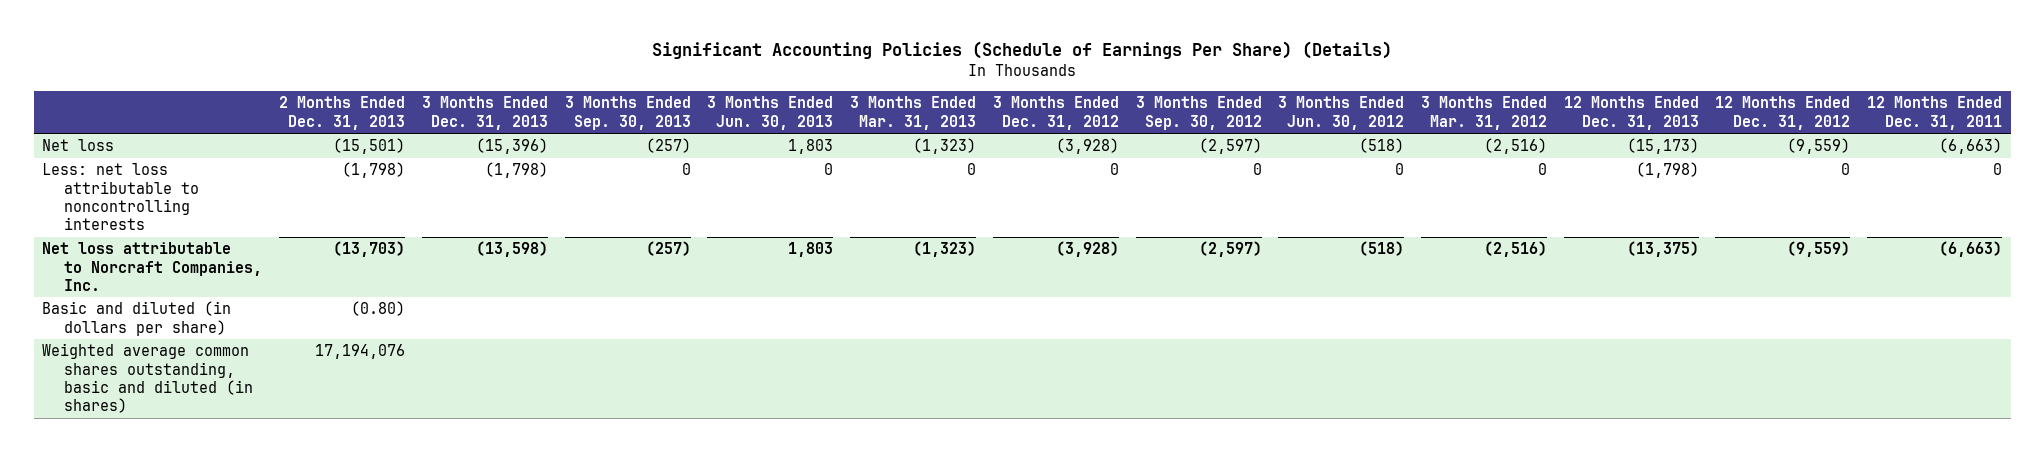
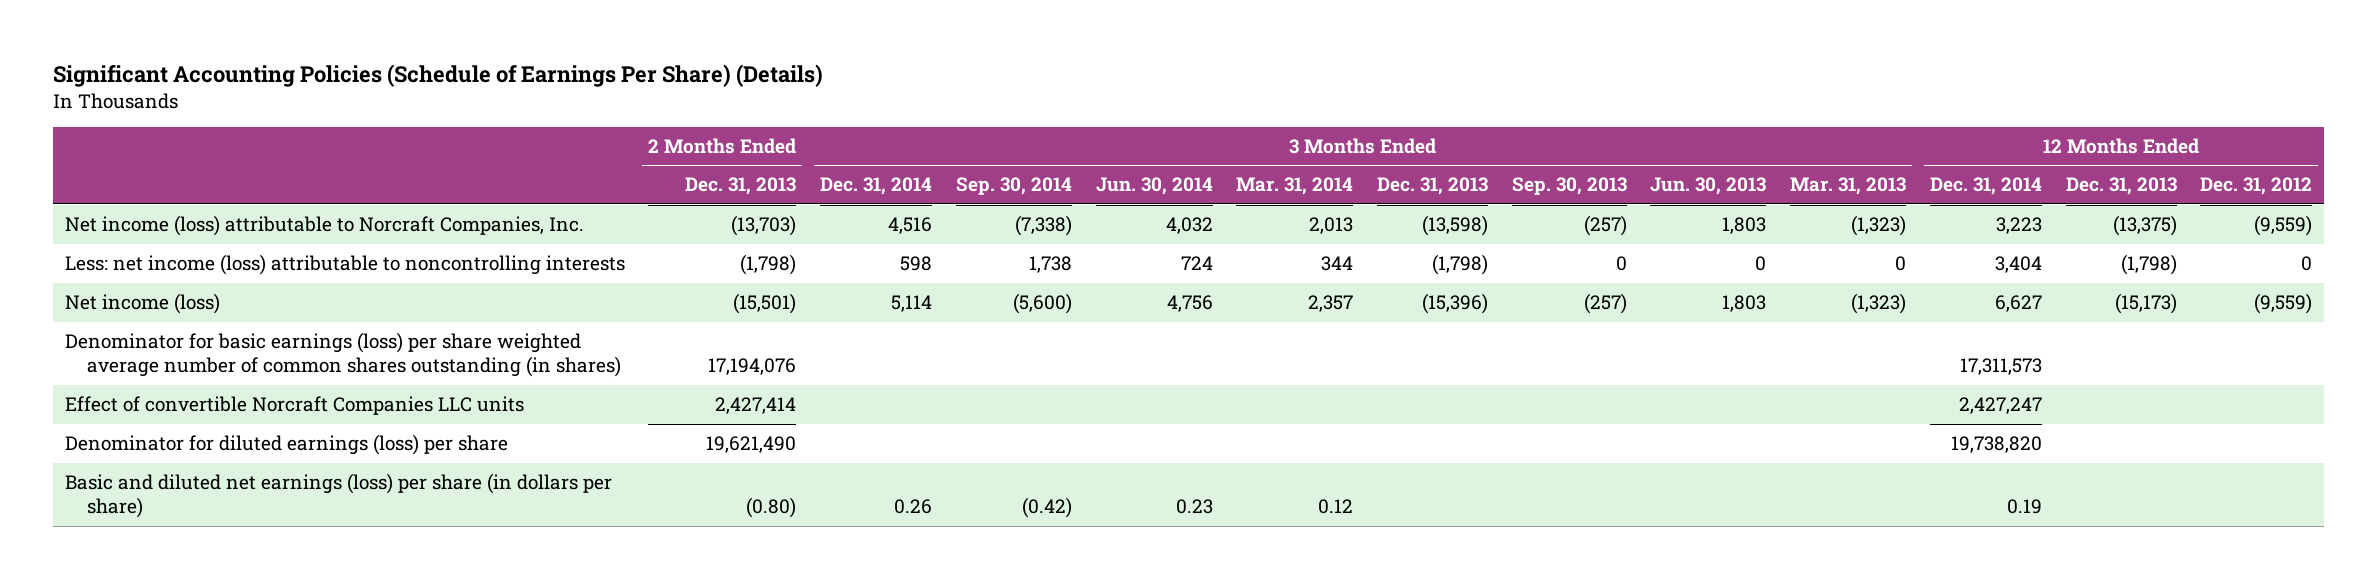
- | 2 Months Ended Dec. 31, 2013 | 3 Months Ended Dec. 31, 2013 | 3 Months Ended Sep. 30, 2013 | 3 Months Ended Jun. 30, 2013 | 3 Months Ended Mar. 31, 2013 | 3 Months Ended Dec. 31, 2012 | 3 Months Ended Sep. 30, 2012 | 3 Months Ended Jun. 30, 2012 | 3 Months Ended Mar. 31, 2012 | 12 Months Ended Dec. 31, 2013 | 12 Months Ended Dec. 31, 2012 | 12 Months Ended Dec. 31, 2011
+ | 2 Months Ended Dec. 31, 2013 | 3 Months Ended Dec. 31, 2014 | 3 Months Ended Sep. 30, 2014 | 3 Months Ended Jun. 30, 2014 | 3 Months Ended Mar. 31, 2014 | 3 Months Ended Dec. 31, 2013 | 3 Months Ended Sep. 30, 2013 | 3 Months Ended Jun. 30, 2013 | 3 Months Ended Mar. 31, 2013 | 12 Months Ended Dec. 31, 2014 | 12 Months Ended Dec. 31, 2013 | 12 Months Ended Dec. 31, 2012
- Net loss | (15,501) | (15,396) | (257) | 1,803 | (1,323) | (3,928) | (2,597) | (518) | (2,516) | (15,173) | (9,559) | (6,663)
- Less: net loss attributable to noncontrolling interests | (1,798) | (1,798) | 0 | 0 | 0 | 0 | 0 | 0 | 0 | (1,798) | 0 | 0
- Net loss attributable to Norcraft Companies, Inc. | (13,703) | (13,598) | (257) | 1,803 | (1,323) | (3,928) | (2,597) | (518) | (2,516) | (13,375) | (9,559) | (6,663)
- Basic and diluted (in dollars per share) | (0.80) | | | | | | | | | | |
- Weighted average common shares outstanding, basic and diluted (in shares) | 17,194,076 | | | | | | | | | | |
+ Net income (loss) attributable to Norcraft Companies, Inc. | (13,703) | 4,516 | (7,338) | 4,032 | 2,013 | (13,598) | (257) | 1,803 | (1,323) | 3,223 | (13,375) | (9,559)
+ Less: net income (loss) attributable to noncontrolling interests | (1,798) | 598 | 1,738 | 724 | 344 | (1,798) | 0 | 0 | 0 | 3,404 | (1,798) | 0
+ Net income (loss) | (15,501) | 5,114 | (5,600) | 4,756 | 2,357 | (15,396) | (257) | 1,803 | (1,323) | 6,627 | (15,173) | (9,559)
+ Denominator for basic earnings (loss) per share weighted average number of common shares outstanding (in shares) | 17,194,076 | | | | | | | | | 17,311,573 | |
+ Effect of convertible Norcraft Companies LLC units | 2,427,414 | | | | | | | | | 2,427,247 | |
+ Denominator for diluted earnings (loss) per share | 19,621,490 | | | | | | | | | 19,738,820 | |
+ Basic and diluted net earnings (loss) per share (in dollars per share) | (0.80) | 0.26 | (0.42) | 0.23 | 0.12 | | | | | 0.19 | |

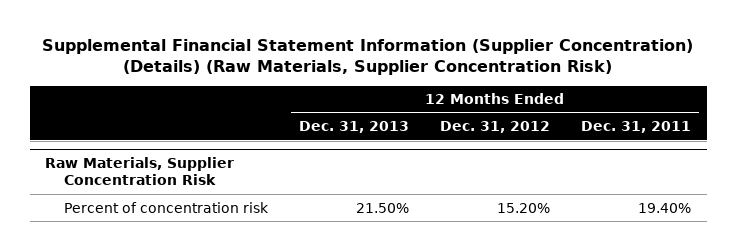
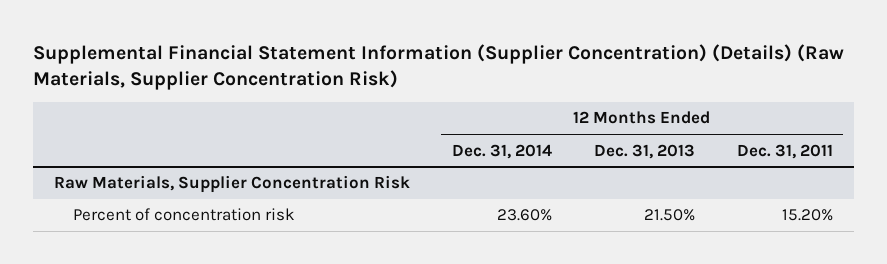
- | 12 Months Ended Dec. 31, 2013 | 12 Months Ended Dec. 31, 2012 | 12 Months Ended Dec. 31, 2011
+ | 12 Months Ended Dec. 31, 2014 | 12 Months Ended Dec. 31, 2013 | 12 Months Ended Dec. 31, 2011
@ Raw Materials, Supplier Concentration Risk
- Percent of concentration risk | 21.50% | 15.20% | 19.40%
+ Percent of concentration risk | 23.60% | 21.50% | 15.20%

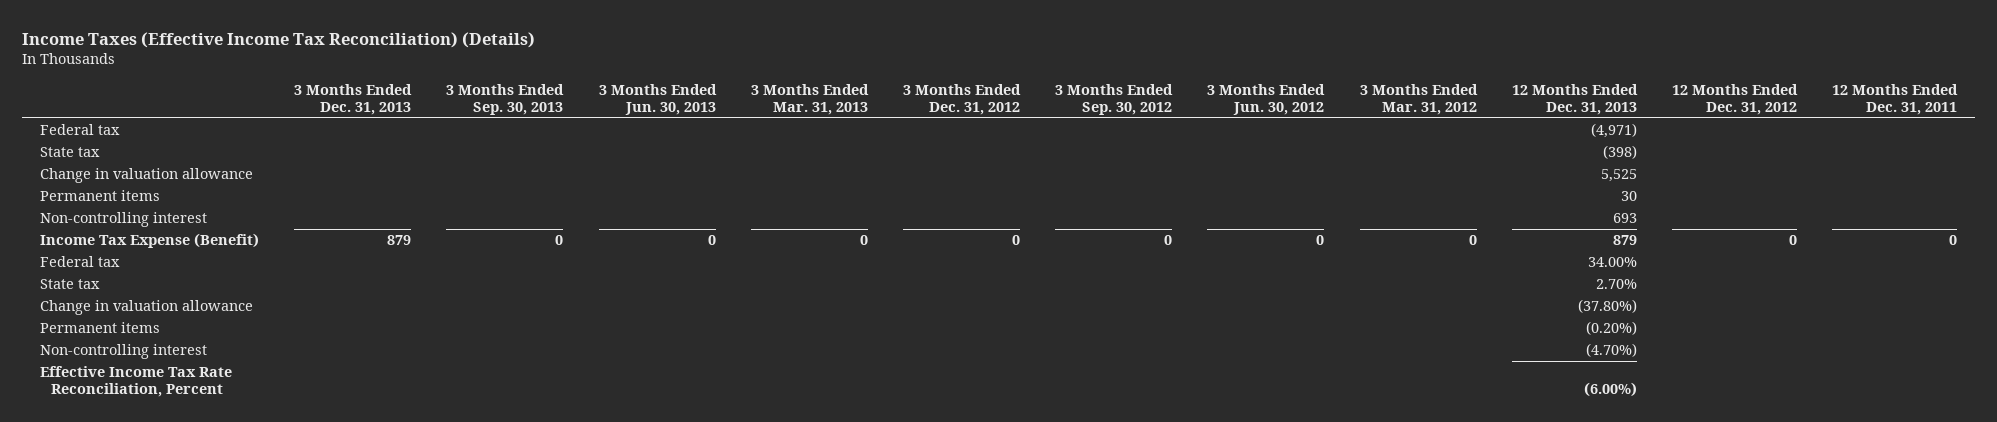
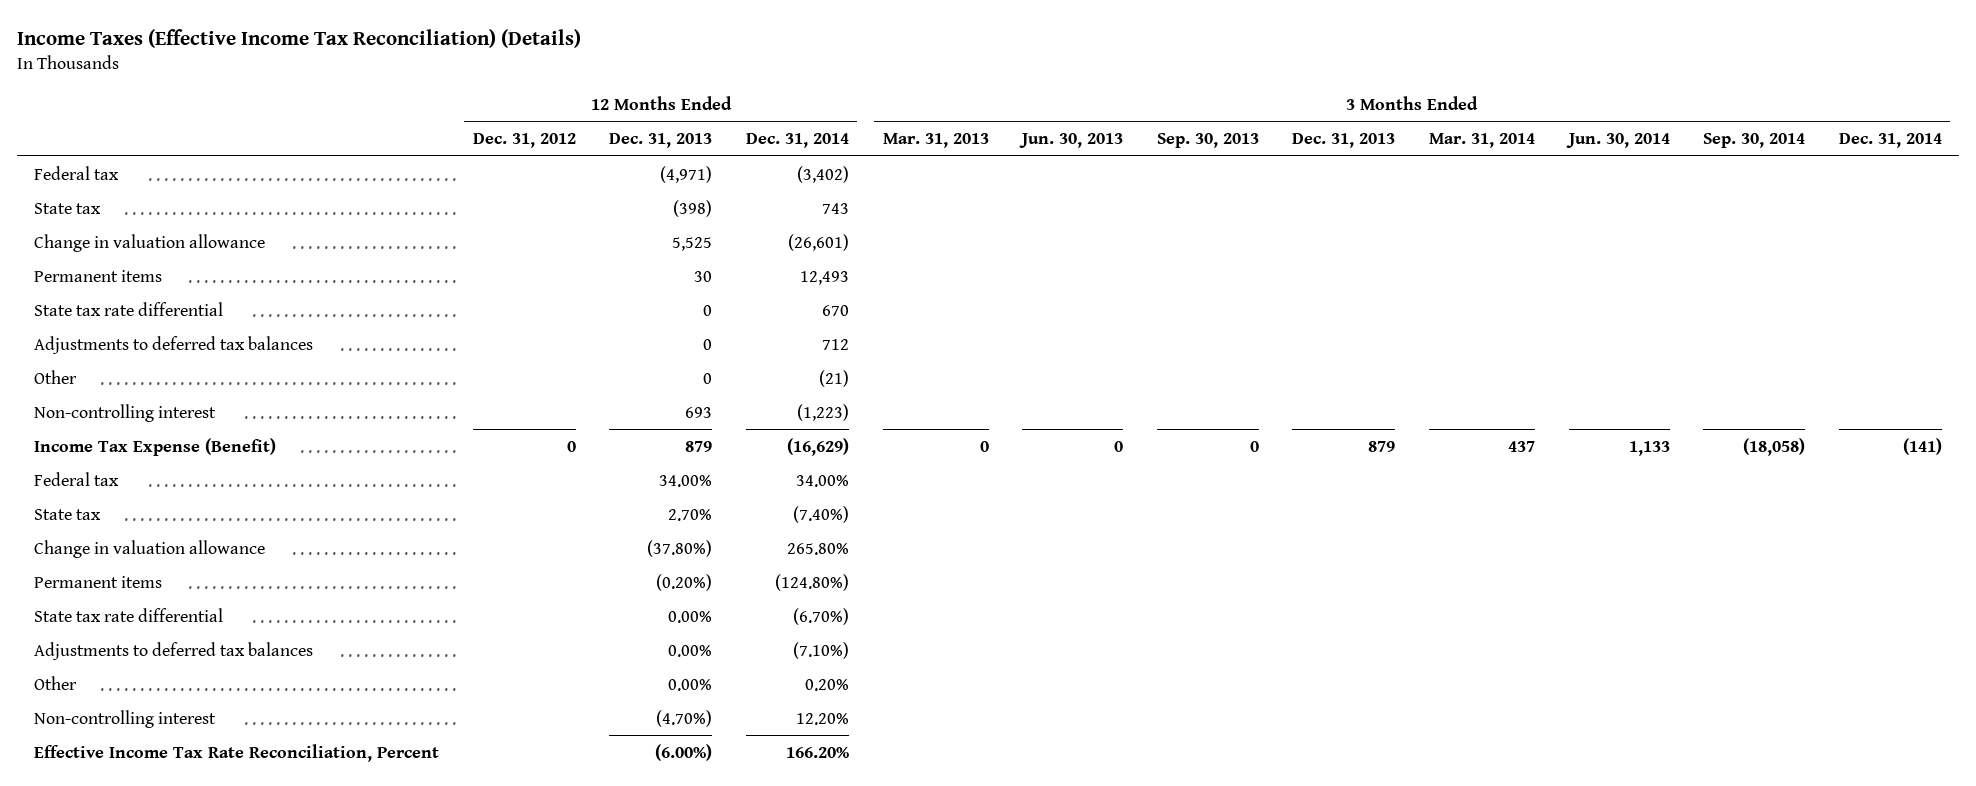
- | 3 Months Ended Dec. 31, 2013 | 3 Months Ended Sep. 30, 2013 | 3 Months Ended Jun. 30, 2013 | 3 Months Ended Mar. 31, 2013 | 3 Months Ended Dec. 31, 2012 | 3 Months Ended Sep. 30, 2012 | 3 Months Ended Jun. 30, 2012 | 3 Months Ended Mar. 31, 2012 | 12 Months Ended Dec. 31, 2013 | 12 Months Ended Dec. 31, 2012 | 12 Months Ended Dec. 31, 2011
+ | 12 Months Ended Dec. 31, 2012 | 12 Months Ended Dec. 31, 2013 | 12 Months Ended Dec. 31, 2014 | 3 Months Ended Mar. 31, 2013 | 3 Months Ended Jun. 30, 2013 | 3 Months Ended Sep. 30, 2013 | 3 Months Ended Dec. 31, 2013 | 3 Months Ended Mar. 31, 2014 | 3 Months Ended Jun. 30, 2014 | 3 Months Ended Sep. 30, 2014 | 3 Months Ended Dec. 31, 2014
+ State tax rate differential | | 0 | 670 | | | | | | | |
+ Adjustments to deferred tax balances | | 0 | 712 | | | | | | | |
+ Other | | 0 | (21) | | | | | | | |
+ State tax rate differential | | 0.00% | (6.70%) | | | | | | | |
+ Adjustments to deferred tax balances | | 0.00% | (7.10%) | | | | | | | |
+ Other | | 0.00% | 0.20% | | | | | | | |

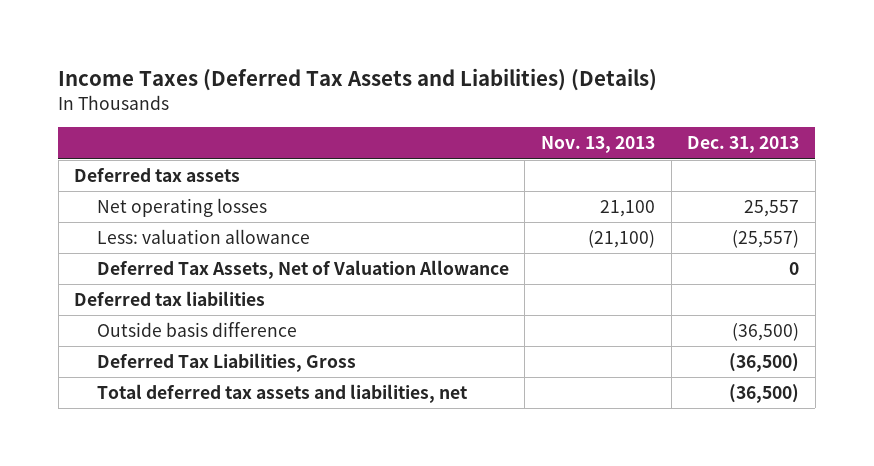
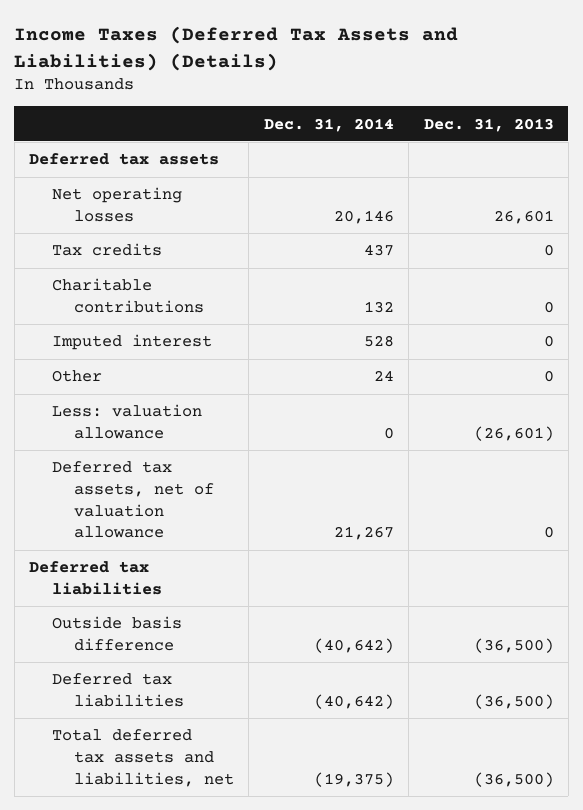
- | Nov. 13, 2013 | Dec. 31, 2013
+ | Dec. 31, 2014 | Dec. 31, 2013
- Net operating losses | 21,100 | 25,557
- Less: valuation allowance | (21,100) | (25,557)
- Deferred Tax Assets, Net of Valuation Allowance | | 0
+ Net operating losses | 20,146 | 26,601
+ Tax credits | 437 | 0
+ Charitable contributions | 132 | 0
+ Imputed interest | 528 | 0
+ Other | 24 | 0
+ Less: valuation allowance | 0 | (26,601)
+ Deferred tax assets, net of valuation allowance | 21,267 | 0
- Deferred Tax Liabilities, Gross | | (36,500)
+ Deferred tax liabilities | (40,642) | (36,500)

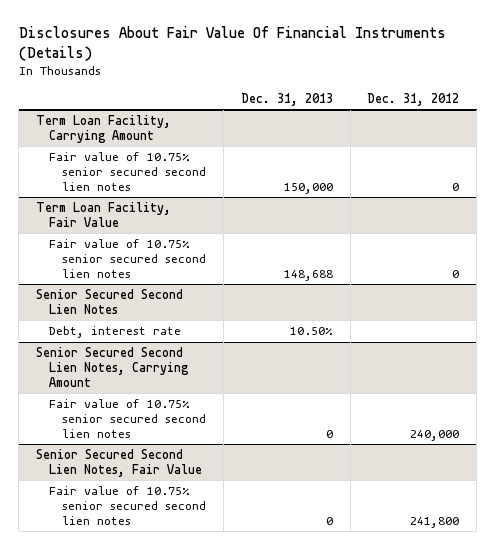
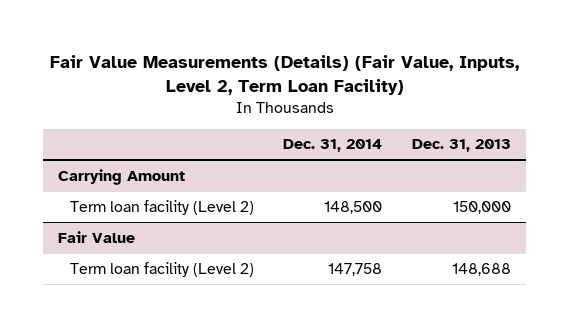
- Disclosures About Fair Value Of Financial Instruments (Details)
+ Fair Value Measurements (Details) (Fair Value, Inputs, Level 2, Term Loan Facility)
- | Dec. 31, 2013 | Dec. 31, 2012
+ | Dec. 31, 2014 | Dec. 31, 2013
- Term Loan Facility, Carrying Amount
- Fair value of 10.75% senior secured second lien notes | 150,000 | 0
- Term Loan Facility, Fair Value
- Fair value of 10.75% senior secured second lien notes | 148,688 | 0
- Senior Secured Second Lien Notes
- Debt, interest rate | 10.50% |
- Senior Secured Second Lien Notes, Carrying Amount
- Fair value of 10.75% senior secured second lien notes | 0 | 240,000
- Senior Secured Second Lien Notes, Fair Value
- Fair value of 10.75% senior secured second lien notes | 0 | 241,800
+ Carrying Amount
+ Term loan facility (Level 2) | 148,500 | 150,000
+ Fair Value
+ Term loan facility (Level 2) | 147,758 | 148,688

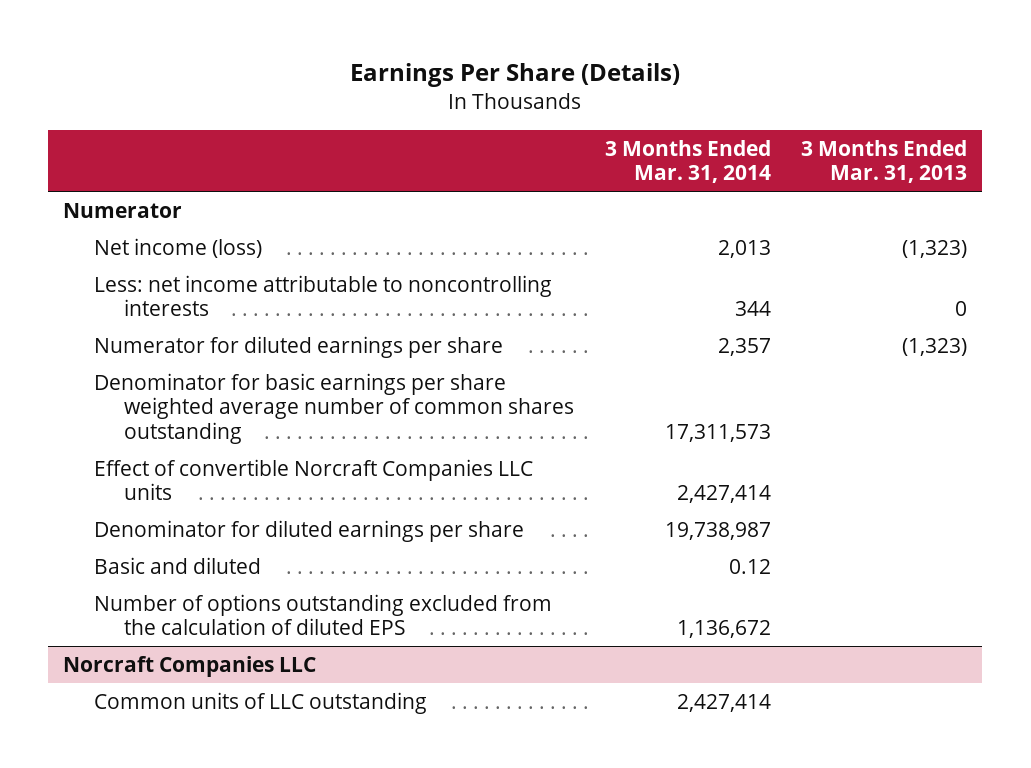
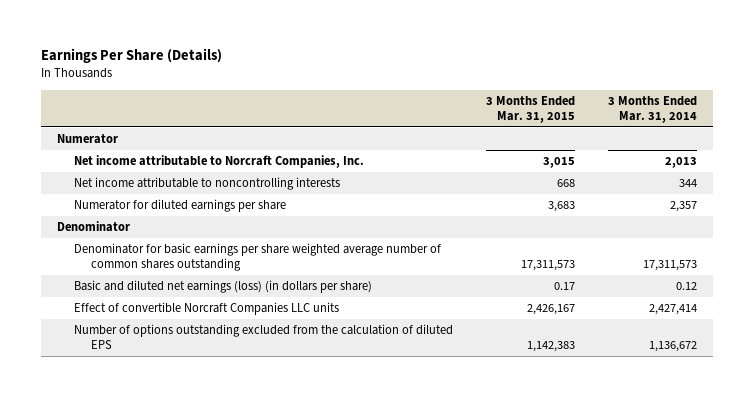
- | 3 Months Ended Mar. 31, 2014 | 3 Months Ended Mar. 31, 2013
+ | 3 Months Ended Mar. 31, 2015 | 3 Months Ended Mar. 31, 2014
- Net income (loss) | 2,013 | (1,323)
- Less: net income attributable to noncontrolling interests | 344 | 0
+ Net income attributable to Norcraft Companies, Inc. | 3,015 | 2,013
+ Net income attributable to noncontrolling interests | 668 | 344
+ Denominator
+ Basic and diluted net earnings (loss) (in dollars per share) | 0.17 | 0.12
- Denominator for diluted earnings per share | 19,738,987 |
- Basic and diluted | 0.12 |
- Norcraft Companies LLC
- Common units of LLC outstanding | 2,427,414 |

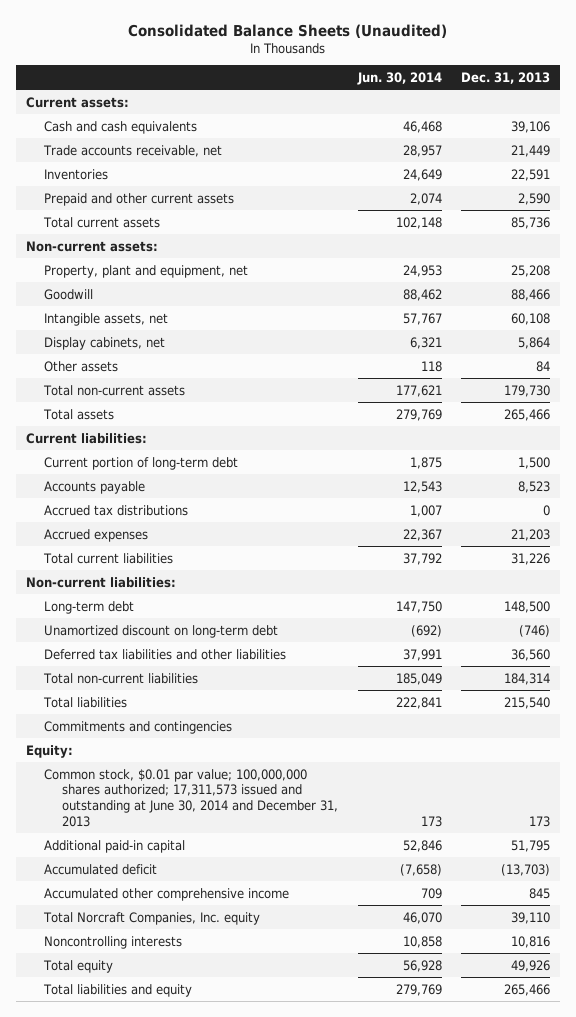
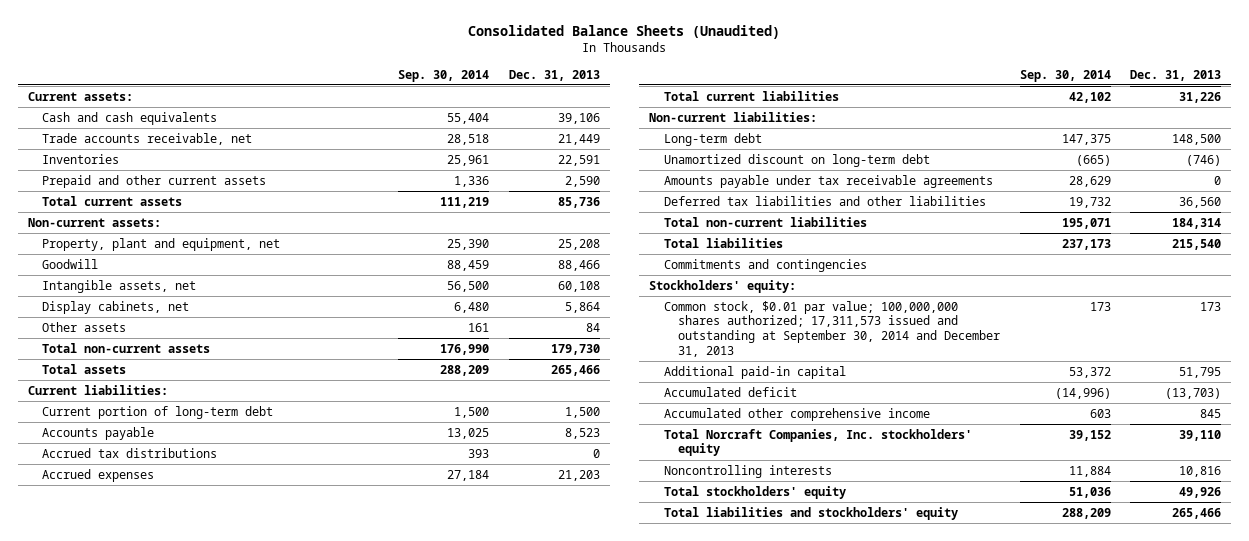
- | Jun. 30, 2014 | Dec. 31, 2013
+ | Sep. 30, 2014 | Dec. 31, 2013
+ Amounts payable under tax receivable agreements | 28,629 | 0
- Equity:
- Common stock, $0.01 par value; 100,000,000 shares authorized; 17,311,573 issued and outstanding at June 30, 2014 and December 31, 2013 | 173 | 173
+ Stockholders' equity:
+ Common stock, $0.01 par value; 100,000,000 shares authorized; 17,311,573 issued and outstanding at September 30, 2014 and December 31, 2013 | 173 | 173
- Total Norcraft Companies, Inc. equity | 46,070 | 39,110
+ Total Norcraft Companies, Inc. stockholders' equity | 39,152 | 39,110
- Total equity | 56,928 | 49,926
- Total liabilities and equity | 279,769 | 265,466
+ Total stockholders' equity | 51,036 | 49,926
+ Total liabilities and stockholders' equity | 288,209 | 265,466

